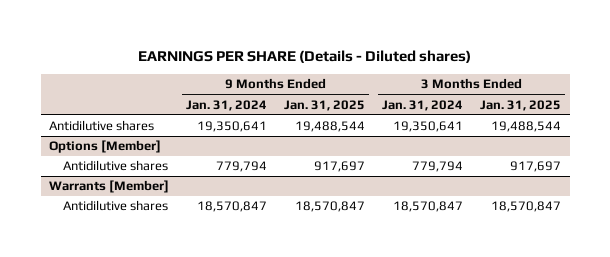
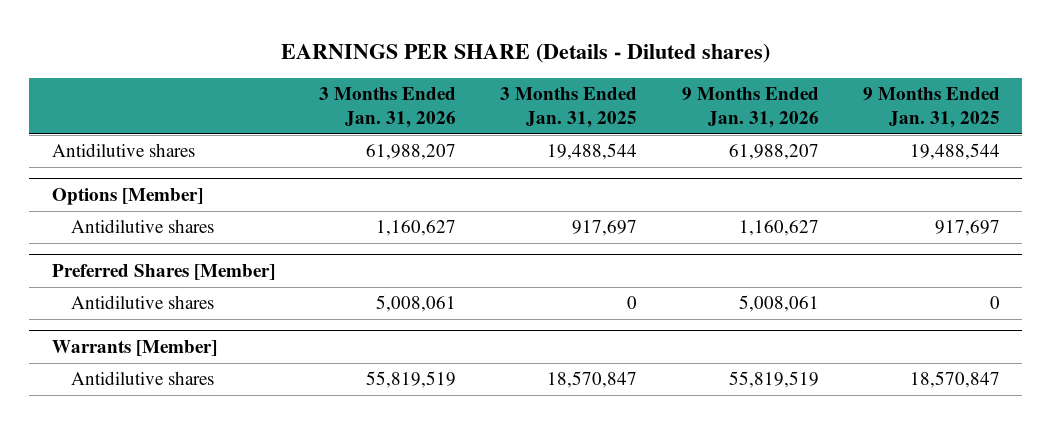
- | 9 Months Ended Jan. 31, 2024 | 9 Months Ended Jan. 31, 2025 | 3 Months Ended Jan. 31, 2024 | 3 Months Ended Jan. 31, 2025
+ | 3 Months Ended Jan. 31, 2026 | 3 Months Ended Jan. 31, 2025 | 9 Months Ended Jan. 31, 2026 | 9 Months Ended Jan. 31, 2025
+ Preferred Shares [Member]
+ Antidilutive shares | 5,008,061 | 0 | 5,008,061 | 0

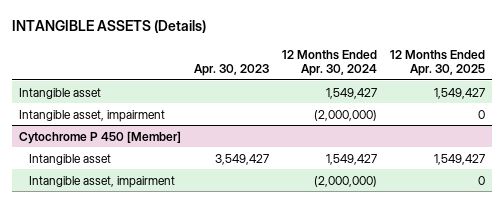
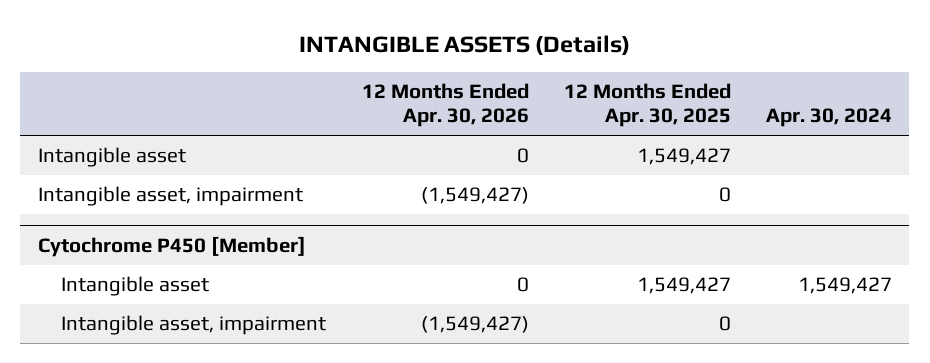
- | Apr. 30, 2023 | 12 Months Ended Apr. 30, 2024 | 12 Months Ended Apr. 30, 2025
+ | 12 Months Ended Apr. 30, 2026 | 12 Months Ended Apr. 30, 2025 | Apr. 30, 2024
- Cytochrome P 450 [Member]
+ Cytochrome P450 [Member]

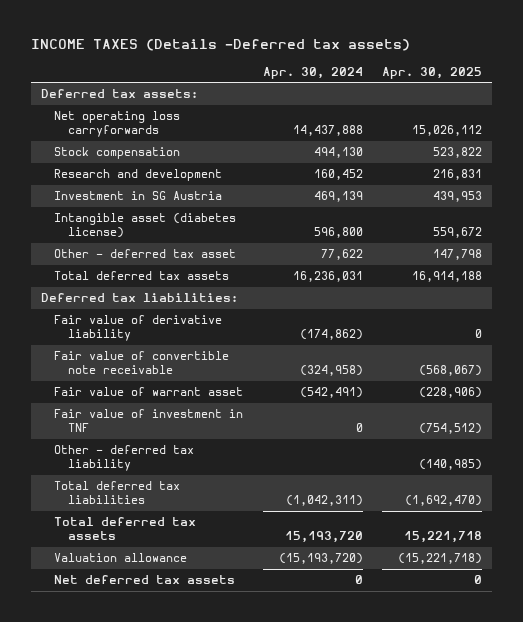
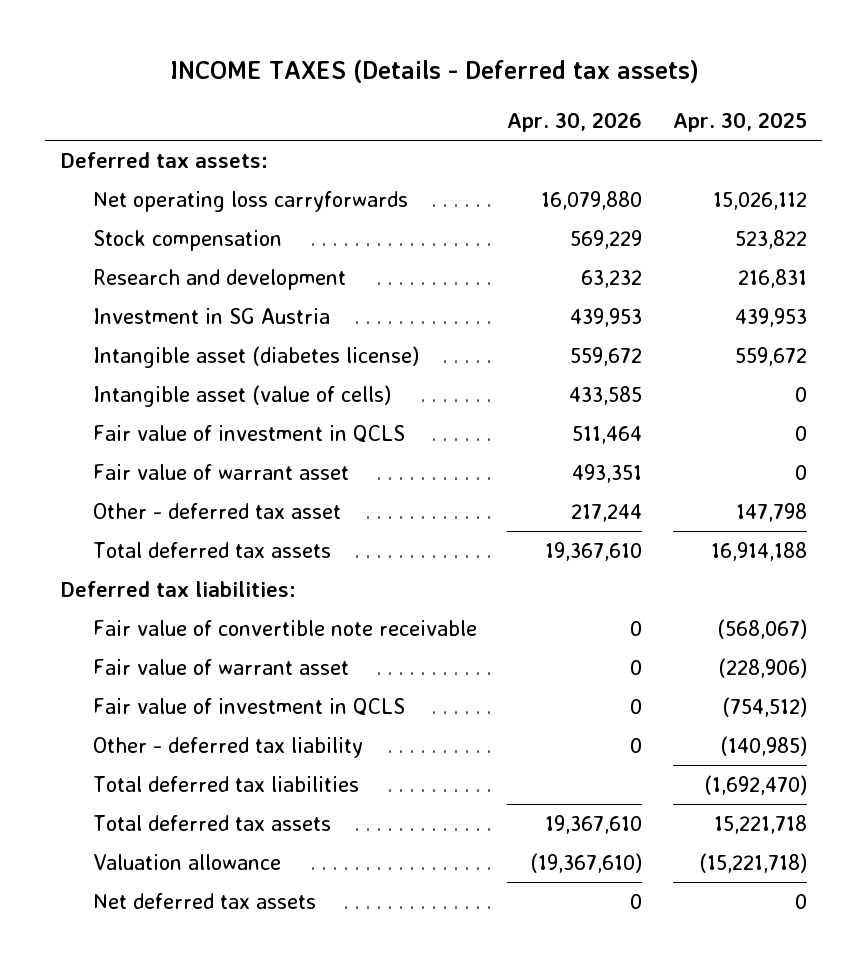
- INCOME TAXES (Details -Deferred tax assets)
+ INCOME TAXES (Details - Deferred tax assets)
- | Apr. 30, 2024 | Apr. 30, 2025
+ | Apr. 30, 2026 | Apr. 30, 2025
+ Intangible asset (value of cells) | 433,585 | 0
+ Fair value of investment in QCLS | 511,464 | 0
+ Fair value of warrant asset | 493,351 | 0
- Fair value of derivative liability | (174,862) | 0
- Fair value of investment in TNF | 0 | (754,512)
+ Fair value of investment in QCLS | 0 | (754,512)

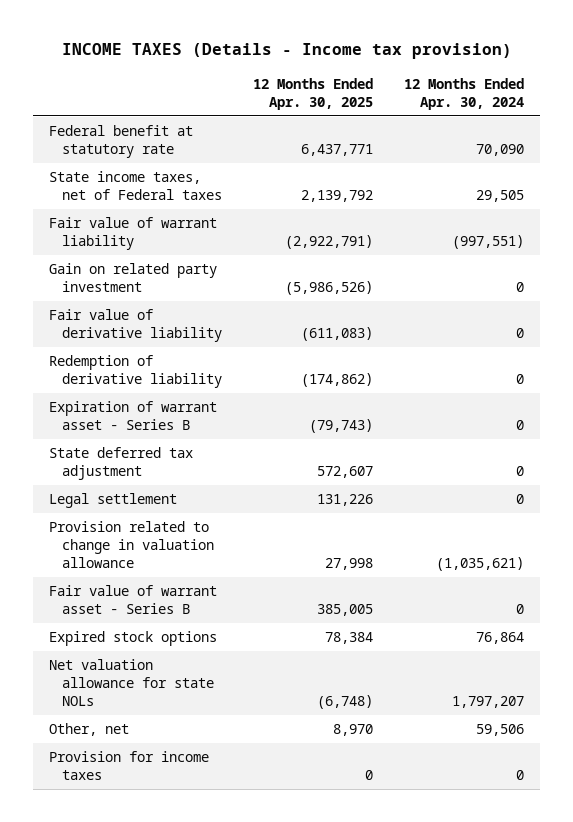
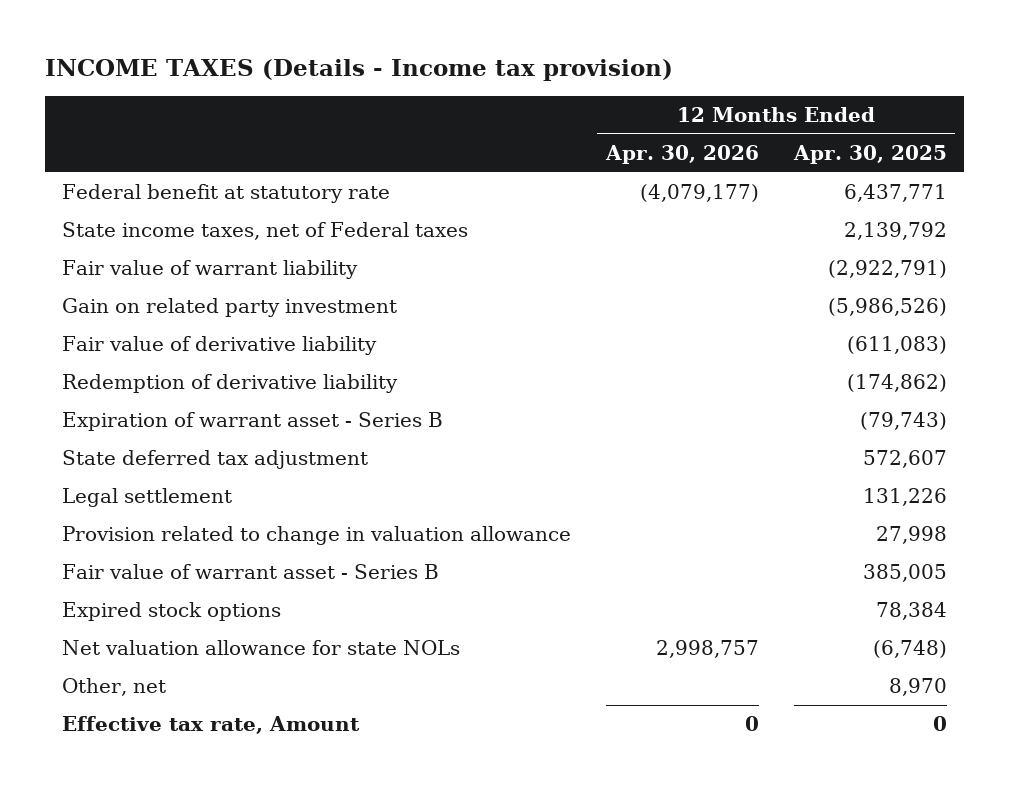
- | 12 Months Ended Apr. 30, 2025 | 12 Months Ended Apr. 30, 2024
+ | 12 Months Ended Apr. 30, 2026 | 12 Months Ended Apr. 30, 2025
- Provision for income taxes | 0 | 0
+ Effective tax rate, Amount | 0 | 0

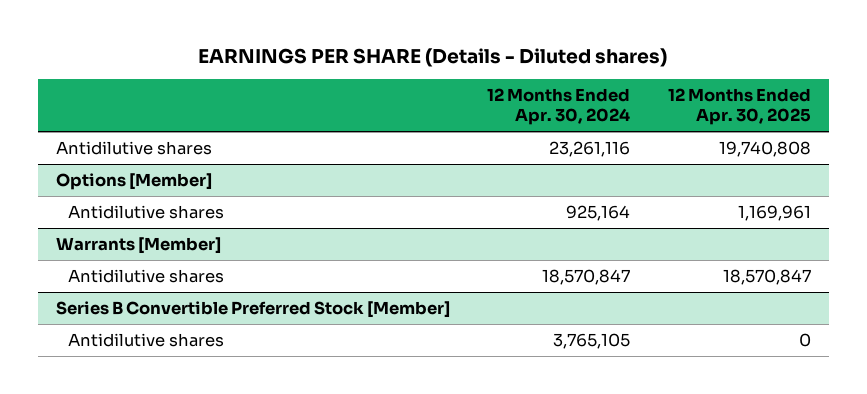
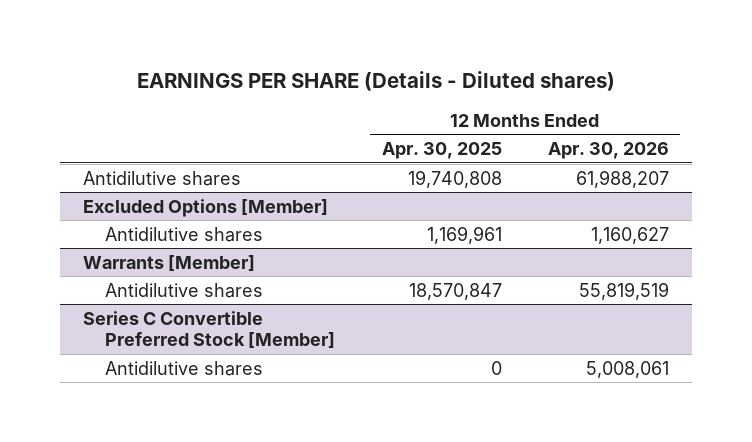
- | 12 Months Ended Apr. 30, 2024 | 12 Months Ended Apr. 30, 2025
+ | 12 Months Ended Apr. 30, 2025 | 12 Months Ended Apr. 30, 2026
- Options [Member]
+ Excluded Options [Member]
- Series B Convertible Preferred Stock [Member]
+ Series C Convertible Preferred Stock [Member]

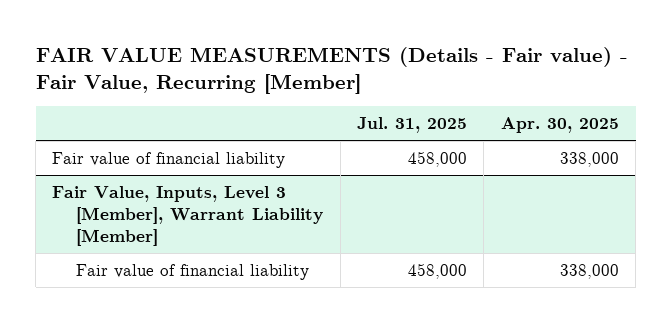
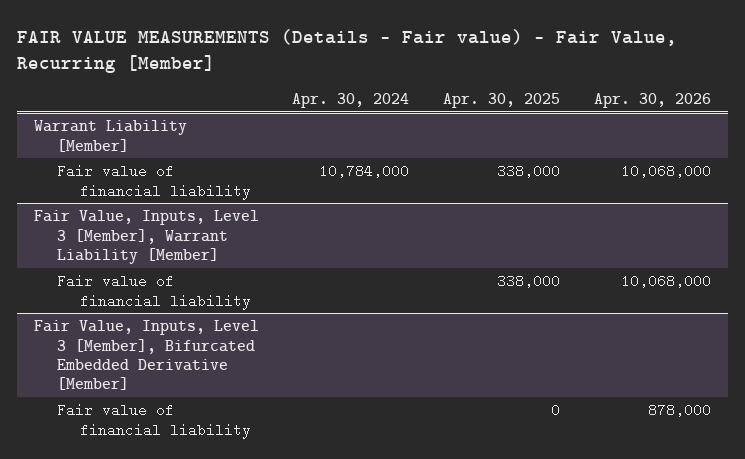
- | Jul. 31, 2025 | Apr. 30, 2025
+ | Apr. 30, 2024 | Apr. 30, 2025 | Apr. 30, 2026
+ Warrant Liability [Member]
+ Fair Value, Inputs, Level 3 [Member], Bifurcated Embedded Derivative [Member]
+ Fair value of financial liability | | 0 | 878,000

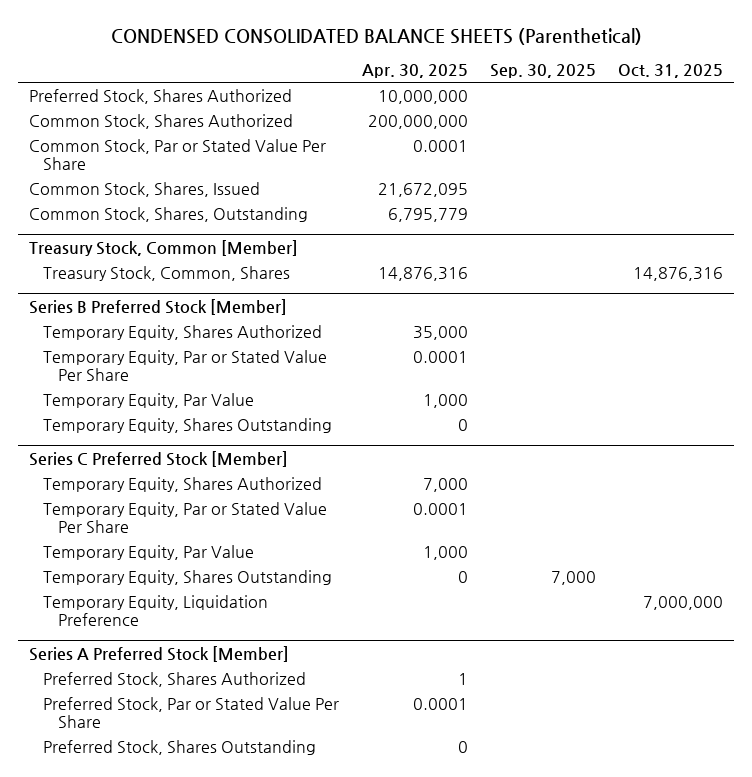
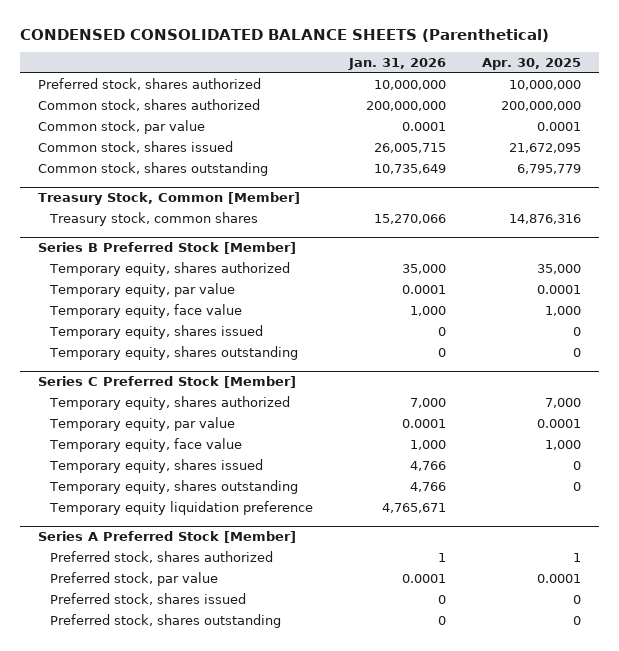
- | Apr. 30, 2025 | Sep. 30, 2025 | Oct. 31, 2025
+ | Jan. 31, 2026 | Apr. 30, 2025
- Preferred Stock, Shares Authorized | 10,000,000 | |
- Common Stock, Shares Authorized | 200,000,000 | |
- Common Stock, Par or Stated Value Per Share | 0.0001 | |
- Common Stock, Shares, Issued | 21,672,095 | |
- Common Stock, Shares, Outstanding | 6,795,779 | |
+ Preferred stock, shares authorized | 10,000,000 | 10,000,000
+ Common stock, shares authorized | 200,000,000 | 200,000,000
+ Common stock, par value | 0.0001 | 0.0001
+ Common stock, shares issued | 26,005,715 | 21,672,095
+ Common stock, shares outstanding | 10,735,649 | 6,795,779
@ Treasury Stock, Common [Member]
- Treasury Stock, Common, Shares | 14,876,316 | | 14,876,316
+ Treasury stock, common shares | 15,270,066 | 14,876,316
@ Series B Preferred Stock [Member]
- Temporary Equity, Shares Authorized | 35,000 | |
- Temporary Equity, Par or Stated Value Per Share | 0.0001 | |
- Temporary Equity, Par Value | 1,000 | |
- Temporary Equity, Shares Outstanding | 0 | |
+ Temporary equity, shares authorized | 35,000 | 35,000
+ Temporary equity, par value | 0.0001 | 0.0001
+ Temporary equity, face value | 1,000 | 1,000
+ Temporary equity, shares issued | 0 | 0
+ Temporary equity, shares outstanding | 0 | 0
@ Series C Preferred Stock [Member]
- Temporary Equity, Shares Authorized | 7,000 | |
- Temporary Equity, Par or Stated Value Per Share | 0.0001 | |
- Temporary Equity, Par Value | 1,000 | |
- Temporary Equity, Shares Outstanding | 0 | 7,000 |
- Temporary Equity, Liquidation Preference | | | 7,000,000
+ Temporary equity, shares authorized | 7,000 | 7,000
+ Temporary equity, par value | 0.0001 | 0.0001
+ Temporary equity, face value | 1,000 | 1,000
+ Temporary equity, shares issued | 4,766 | 0
+ Temporary equity, shares outstanding | 4,766 | 0
+ Temporary equity liquidation preference | 4,765,671 |
@ Series A Preferred Stock [Member]
- Preferred Stock, Shares Authorized | 1 | |
- Preferred Stock, Par or Stated Value Per Share | 0.0001 | |
- Preferred Stock, Shares Outstanding | 0 | |
+ Preferred stock, shares authorized | 1 | 1
+ Preferred stock, par value | 0.0001 | 0.0001
+ Preferred stock, shares issued | 0 | 0
+ Preferred stock, shares outstanding | 0 | 0

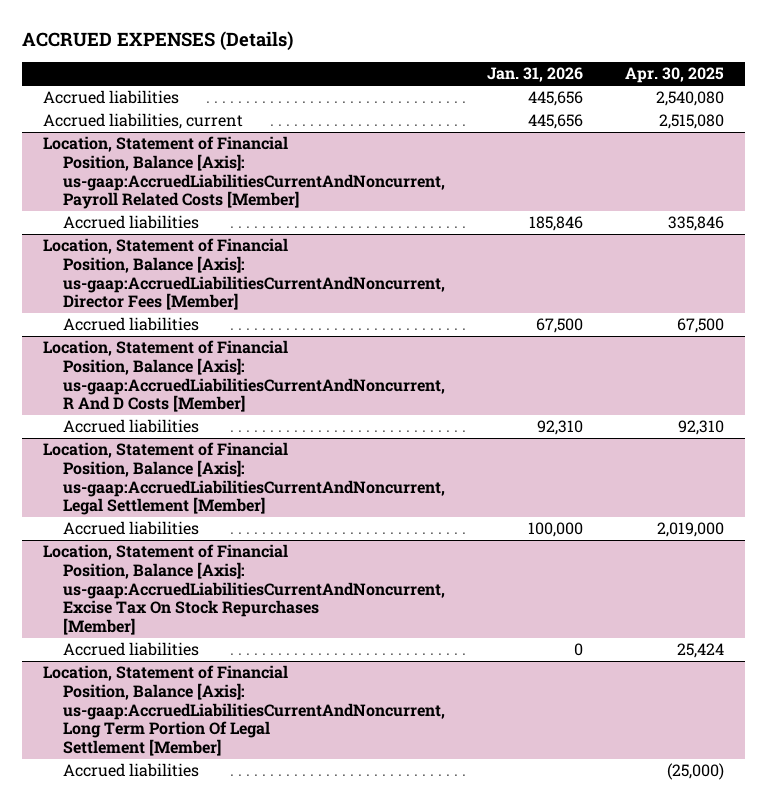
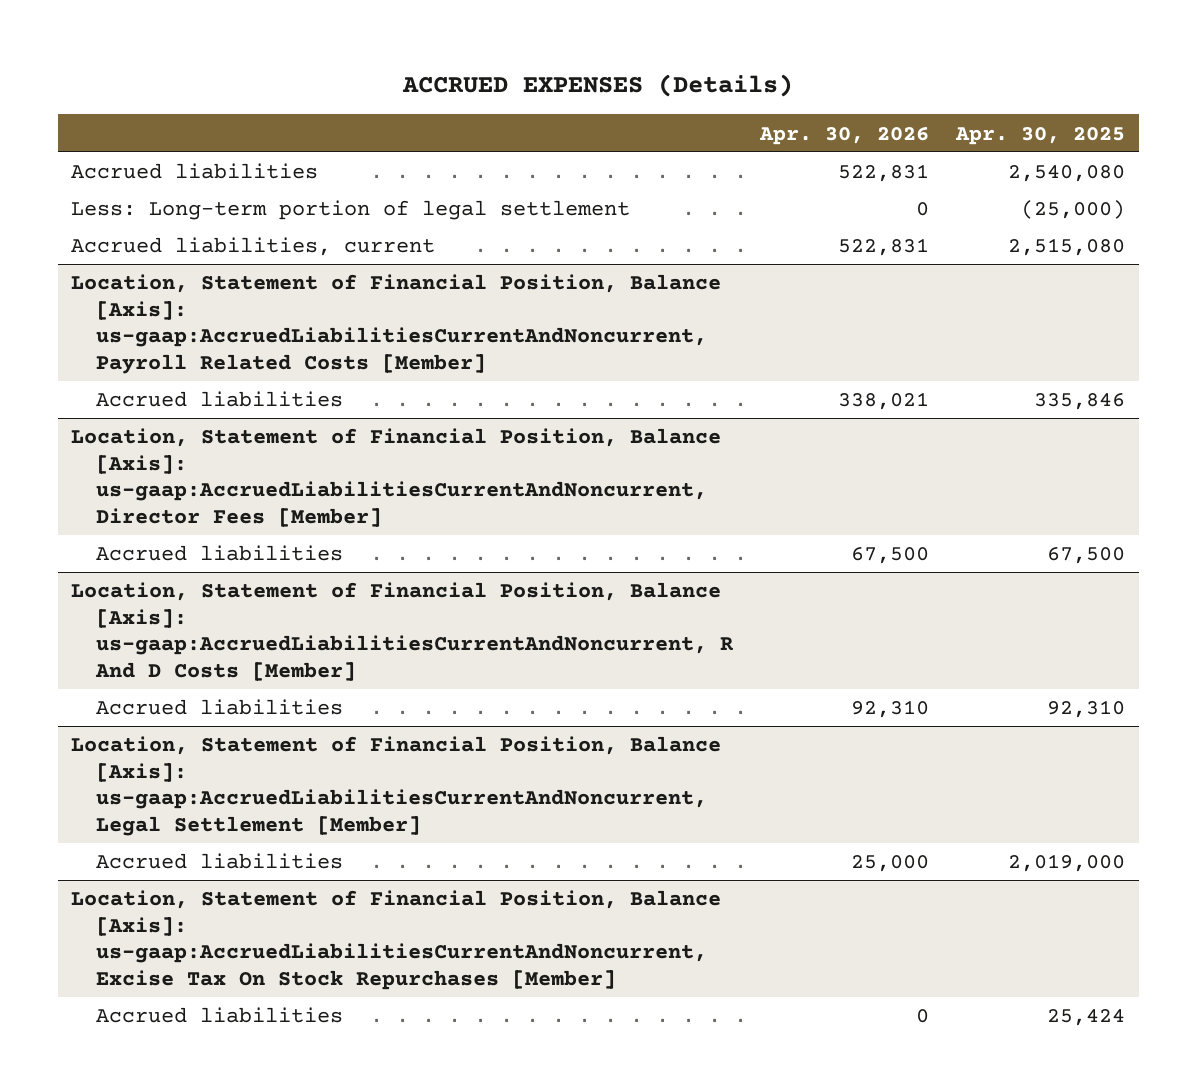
- | Jan. 31, 2026 | Apr. 30, 2025
+ | Apr. 30, 2026 | Apr. 30, 2025
+ Less: Long-term portion of legal settlement | 0 | (25,000)
- Location, Statement of Financial Position, Balance [Axis]: us-gaap:AccruedLiabilitiesCurrentAndNoncurrent, Long Term Portion Of Legal Settlement [Member]
- Accrued liabilities | | (25,000)

